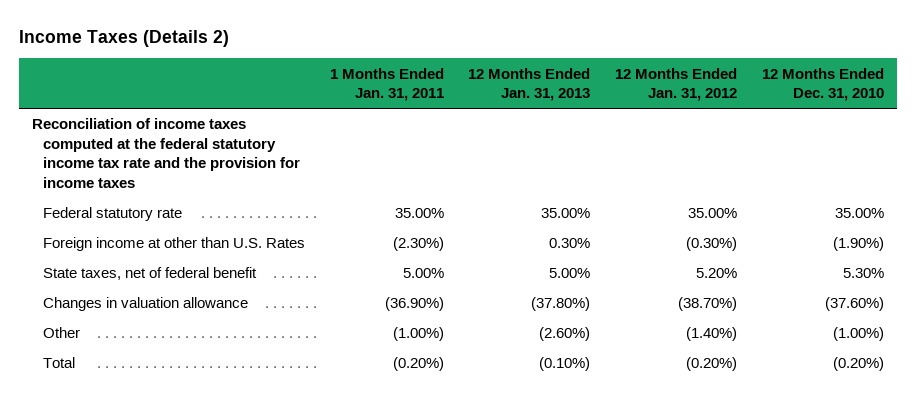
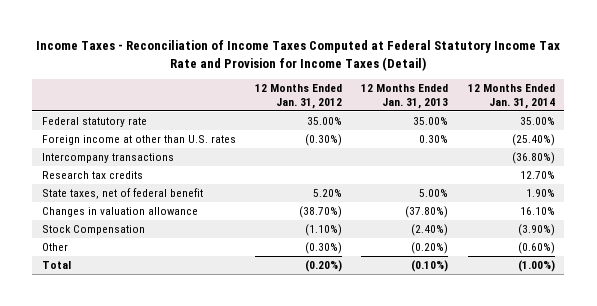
- Income Taxes (Details 2)
+ Income Taxes - Reconciliation of Income Taxes Computed at Federal Statutory Income Tax Rate and Provision for Income Taxes (Detail)
- | 1 Months Ended Jan. 31, 2011 | 12 Months Ended Jan. 31, 2013 | 12 Months Ended Jan. 31, 2012 | 12 Months Ended Dec. 31, 2010
+ | 12 Months Ended Jan. 31, 2012 | 12 Months Ended Jan. 31, 2013 | 12 Months Ended Jan. 31, 2014
- Reconciliation of income taxes computed at the federal statutory income tax rate and the provision for income taxes
- Foreign income at other than U.S. Rates | (2.30%) | 0.30% | (0.30%) | (1.90%)
+ Foreign income at other than U.S. rates | (0.30%) | 0.30% | (25.40%)
+ Intercompany transactions | | | (36.80%)
+ Research tax credits | | | 12.70%
- Other | (1.00%) | (2.60%) | (1.40%) | (1.00%)
+ Stock Compensation | (1.10%) | (2.40%) | (3.90%)
+ Other | (0.30%) | (0.20%) | (0.60%)

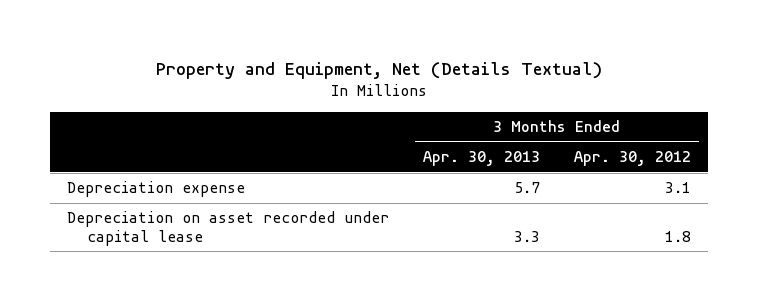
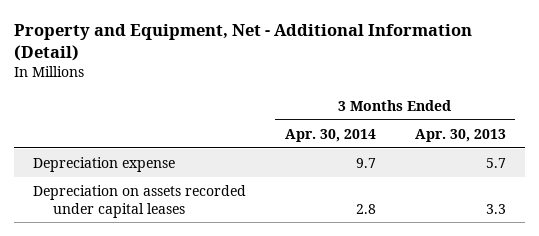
- Property and Equipment, Net (Details Textual)
+ Property and Equipment, Net - Additional Information (Detail)
- | 3 Months Ended Apr. 30, 2013 | 3 Months Ended Apr. 30, 2012
+ | 3 Months Ended Apr. 30, 2014 | 3 Months Ended Apr. 30, 2013
- Depreciation on asset recorded under capital lease | 3.3 | 1.8
+ Depreciation on assets recorded under capital leases | 2.8 | 3.3

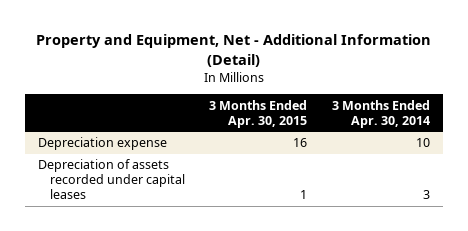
- | 3 Months Ended Apr. 30, 2014 | 3 Months Ended Apr. 30, 2013
+ | 3 Months Ended Apr. 30, 2015 | 3 Months Ended Apr. 30, 2014
- Depreciation expense | 9.7 | 5.7
- Depreciation on assets recorded under capital leases | 2.8 | 3.3
+ Depreciation expense | 16 | 10
+ Depreciation of assets recorded under capital leases | 1 | 3

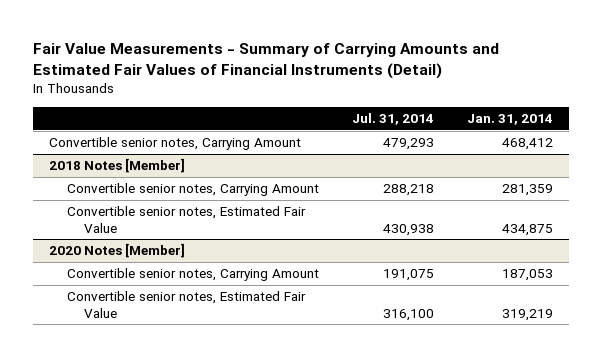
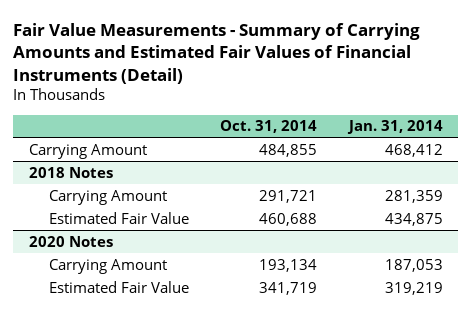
- | Jul. 31, 2014 | Jan. 31, 2014
+ | Oct. 31, 2014 | Jan. 31, 2014
- Convertible senior notes, Carrying Amount | 479,293 | 468,412
- 2018 Notes [Member]
- Convertible senior notes, Carrying Amount | 288,218 | 281,359
- Convertible senior notes, Estimated Fair Value | 430,938 | 434,875
- 2020 Notes [Member]
- Convertible senior notes, Carrying Amount | 191,075 | 187,053
- Convertible senior notes, Estimated Fair Value | 316,100 | 319,219
+ Carrying Amount | 484,855 | 468,412
+ 2018 Notes
+ Carrying Amount | 291,721 | 281,359
+ Estimated Fair Value | 460,688 | 434,875
+ 2020 Notes
+ Carrying Amount | 193,134 | 187,053
+ Estimated Fair Value | 341,719 | 319,219

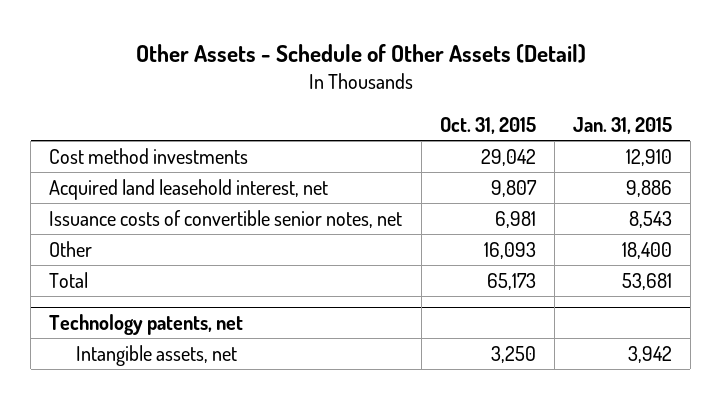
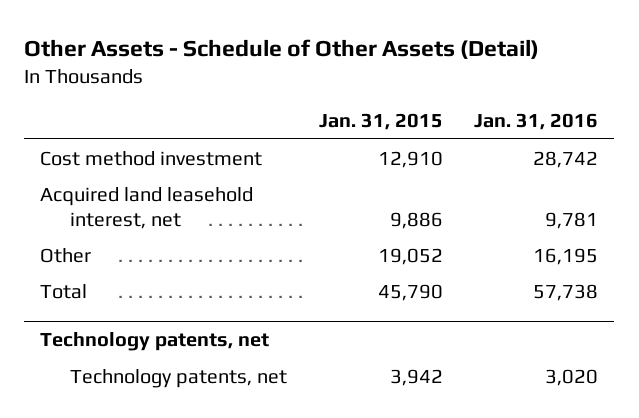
- | Oct. 31, 2015 | Jan. 31, 2015
+ | Jan. 31, 2015 | Jan. 31, 2016
- Cost method investments | 29,042 | 12,910
+ Cost method investment | 12,910 | 28,742
- Issuance costs of convertible senior notes, net | 6,981 | 8,543
- Other | 16,093 | 18,400
- Total | 65,173 | 53,681
+ Other | 19,052 | 16,195
+ Total | 45,790 | 57,738
@ Technology patents, net
- Intangible assets, net | 3,250 | 3,942
+ Technology patents, net | 3,942 | 3,020

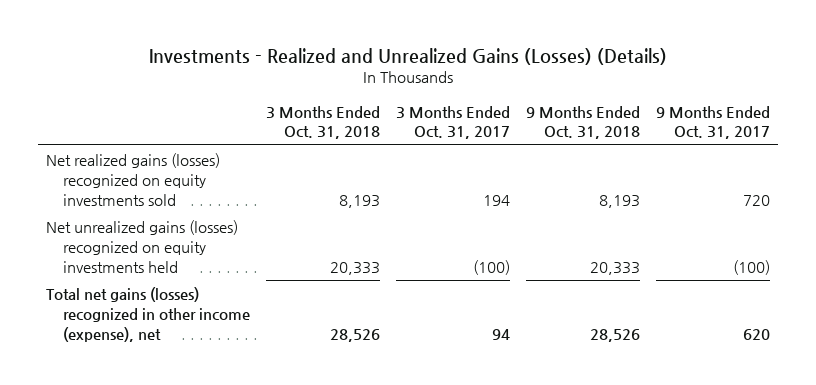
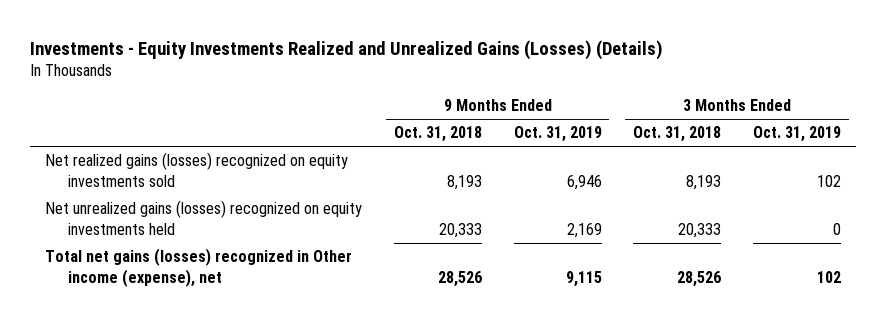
- Investments - Realized and Unrealized Gains (Losses) (Details)
+ Investments - Equity Investments Realized and Unrealized Gains (Losses) (Details)
- | 3 Months Ended Oct. 31, 2018 | 3 Months Ended Oct. 31, 2017 | 9 Months Ended Oct. 31, 2018 | 9 Months Ended Oct. 31, 2017
+ | 9 Months Ended Oct. 31, 2018 | 9 Months Ended Oct. 31, 2019 | 3 Months Ended Oct. 31, 2018 | 3 Months Ended Oct. 31, 2019
- Total net gains (losses) recognized in other income (expense), net | 28,526 | 94 | 28,526 | 620
+ Total net gains (losses) recognized in Other income (expense), net | 28,526 | 9,115 | 28,526 | 102

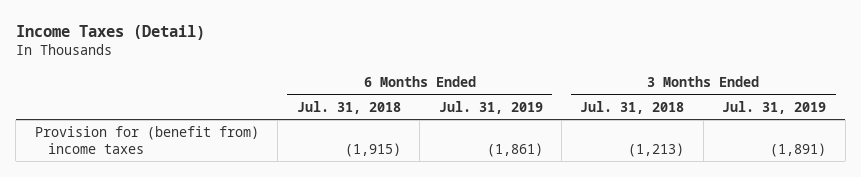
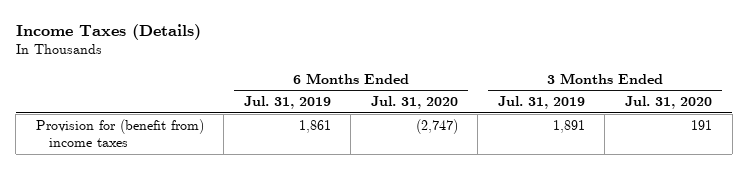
- Income Taxes (Detail)
+ Income Taxes (Details)
- | 6 Months Ended Jul. 31, 2018 | 6 Months Ended Jul. 31, 2019 | 3 Months Ended Jul. 31, 2018 | 3 Months Ended Jul. 31, 2019
+ | 6 Months Ended Jul. 31, 2019 | 6 Months Ended Jul. 31, 2020 | 3 Months Ended Jul. 31, 2019 | 3 Months Ended Jul. 31, 2020
- Provision for (benefit from) income taxes | (1,915) | (1,861) | (1,213) | (1,891)
+ Provision for (benefit from) income taxes | 1,861 | (2,747) | 1,891 | 191

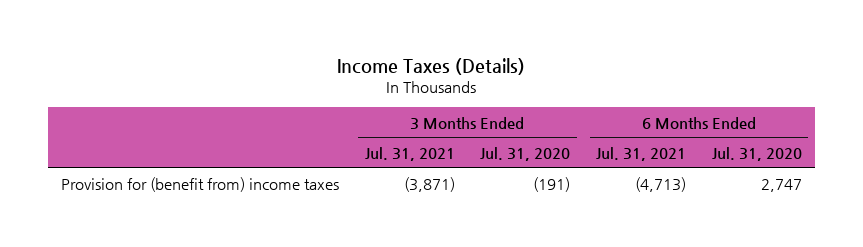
- | 6 Months Ended Jul. 31, 2019 | 6 Months Ended Jul. 31, 2020 | 3 Months Ended Jul. 31, 2019 | 3 Months Ended Jul. 31, 2020
+ | 3 Months Ended Jul. 31, 2021 | 3 Months Ended Jul. 31, 2020 | 6 Months Ended Jul. 31, 2021 | 6 Months Ended Jul. 31, 2020
- Provision for (benefit from) income taxes | 1,861 | (2,747) | 1,891 | 191
+ Provision for (benefit from) income taxes | (3,871) | (191) | (4,713) | 2,747

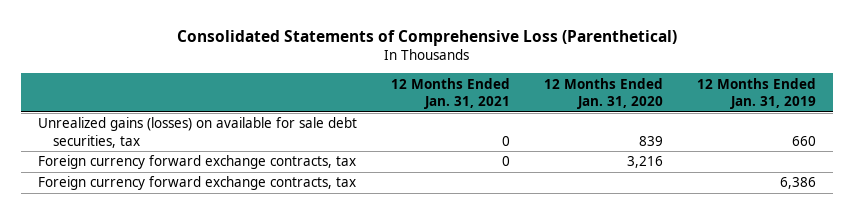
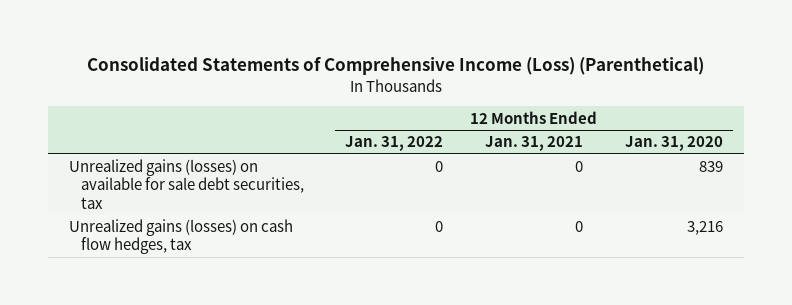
- Consolidated Statements of Comprehensive Loss (Parenthetical)
+ Consolidated Statements of Comprehensive Income (Loss) (Parenthetical)
- | 12 Months Ended Jan. 31, 2021 | 12 Months Ended Jan. 31, 2020 | 12 Months Ended Jan. 31, 2019
+ | 12 Months Ended Jan. 31, 2022 | 12 Months Ended Jan. 31, 2021 | 12 Months Ended Jan. 31, 2020
- Foreign currency forward exchange contracts, tax | 0 | 3,216 |
- Foreign currency forward exchange contracts, tax | | | 6,386
+ Unrealized gains (losses) on cash flow hedges, tax | 0 | 0 | 3,216

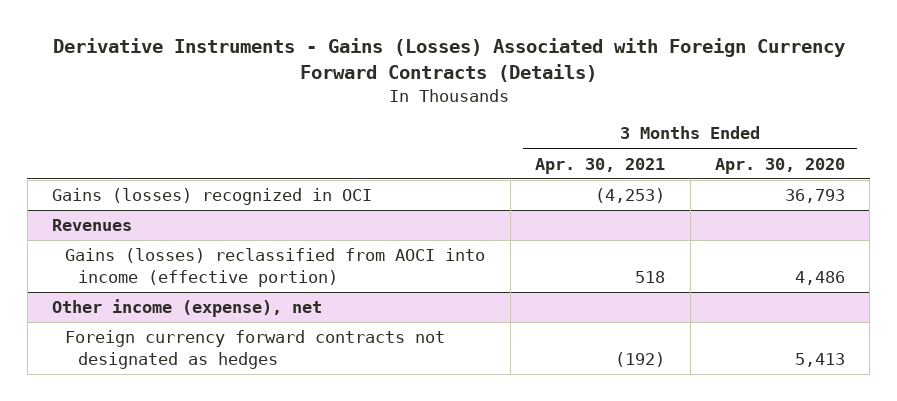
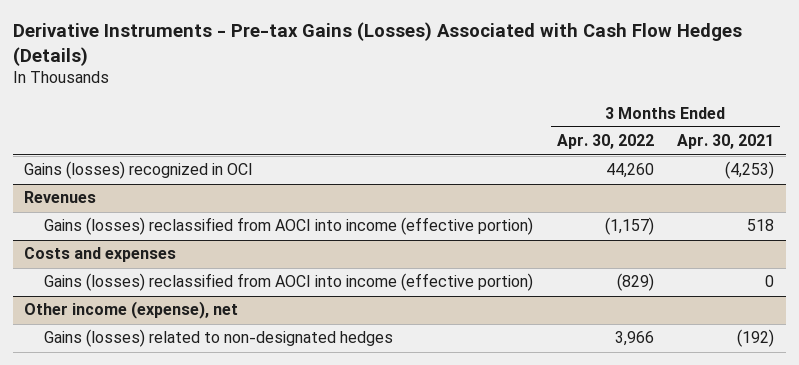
- Derivative Instruments - Gains (Losses) Associated with Foreign Currency Forward Contracts (Details)
+ Derivative Instruments - Pre-tax Gains (Losses) Associated with Cash Flow Hedges (Details)
- | 3 Months Ended Apr. 30, 2021 | 3 Months Ended Apr. 30, 2020
+ | 3 Months Ended Apr. 30, 2022 | 3 Months Ended Apr. 30, 2021
+ Costs and expenses
+ Gains (losses) reclassified from AOCI into income (effective portion) | (829) | 0
@ Other income (expense), net
- Foreign currency forward contracts not designated as hedges | (192) | 5,413
+ Gains (losses) related to non-designated hedges | 3,966 | (192)

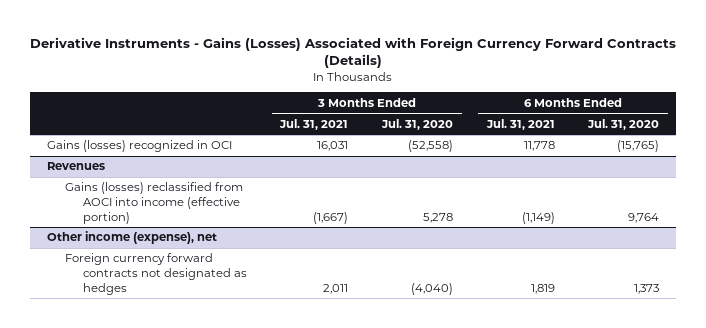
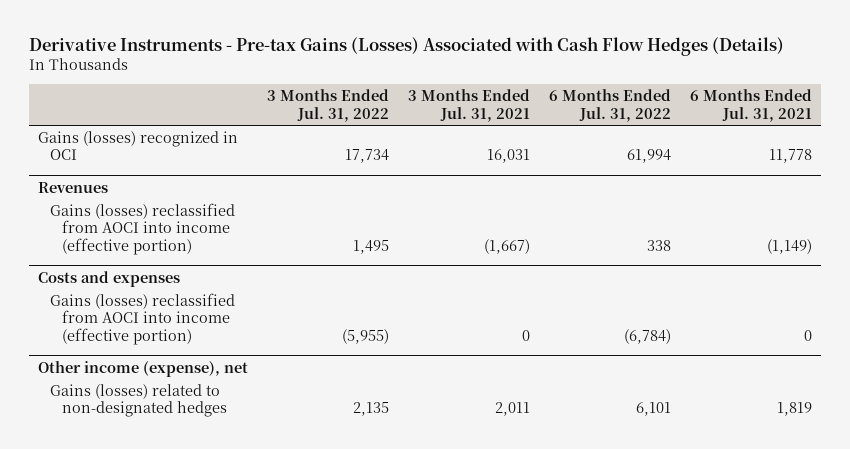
- Derivative Instruments - Gains (Losses) Associated with Foreign Currency Forward Contracts (Details)
+ Derivative Instruments - Pre-tax Gains (Losses) Associated with Cash Flow Hedges (Details)
- | 3 Months Ended Jul. 31, 2021 | 3 Months Ended Jul. 31, 2020 | 6 Months Ended Jul. 31, 2021 | 6 Months Ended Jul. 31, 2020
+ | 3 Months Ended Jul. 31, 2022 | 3 Months Ended Jul. 31, 2021 | 6 Months Ended Jul. 31, 2022 | 6 Months Ended Jul. 31, 2021
+ Costs and expenses
+ Gains (losses) reclassified from AOCI into income (effective portion) | (5,955) | 0 | (6,784) | 0
@ Other income (expense), net
- Foreign currency forward contracts not designated as hedges | 2,011 | (4,040) | 1,819 | 1,373
+ Gains (losses) related to non-designated hedges | 2,135 | 2,011 | 6,101 | 1,819

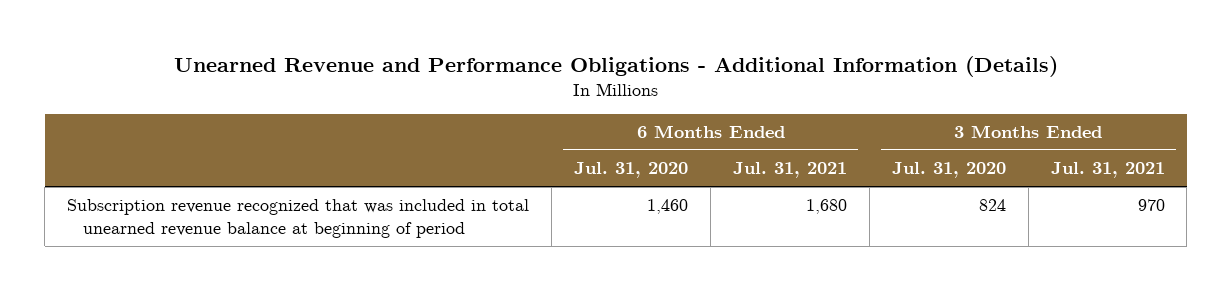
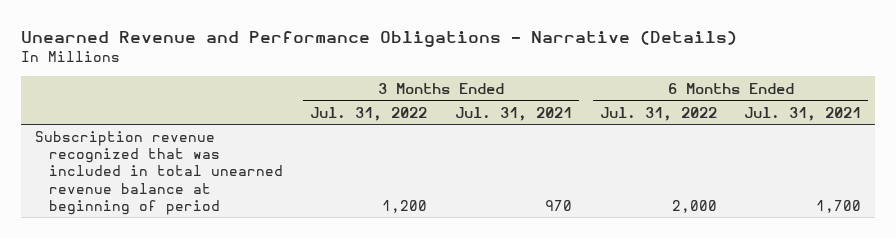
- Unearned Revenue and Performance Obligations - Additional Information (Details)
+ Unearned Revenue and Performance Obligations - Narrative (Details)
- | 6 Months Ended Jul. 31, 2020 | 6 Months Ended Jul. 31, 2021 | 3 Months Ended Jul. 31, 2020 | 3 Months Ended Jul. 31, 2021
+ | 3 Months Ended Jul. 31, 2022 | 3 Months Ended Jul. 31, 2021 | 6 Months Ended Jul. 31, 2022 | 6 Months Ended Jul. 31, 2021
- Subscription revenue recognized that was included in total unearned revenue balance at beginning of period | 1,460 | 1,680 | 824 | 970
+ Subscription revenue recognized that was included in total unearned revenue balance at beginning of period | 1,200 | 970 | 2,000 | 1,700

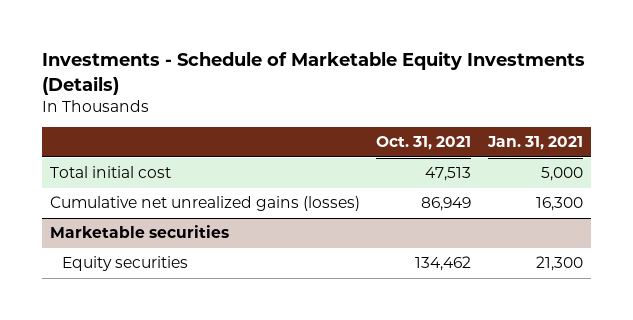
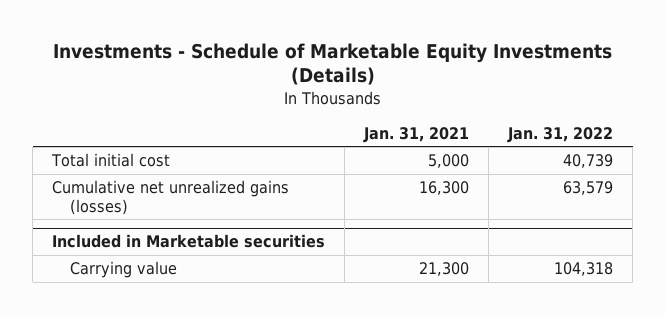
- | Oct. 31, 2021 | Jan. 31, 2021
+ | Jan. 31, 2021 | Jan. 31, 2022
- Marketable securities
- Equity securities | 134,462 | 21,300
+ Included in Marketable securities
+ Carrying value | 21,300 | 104,318

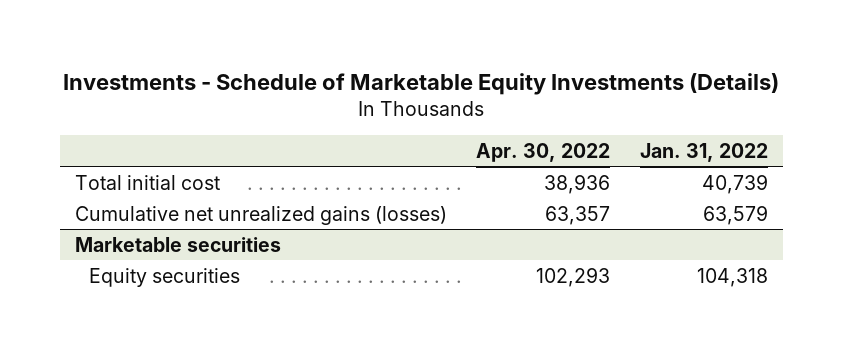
- | Jan. 31, 2021 | Jan. 31, 2022
+ | Apr. 30, 2022 | Jan. 31, 2022
- Included in Marketable securities
- Carrying value | 21,300 | 104,318
+ Marketable securities
+ Equity securities | 102,293 | 104,318

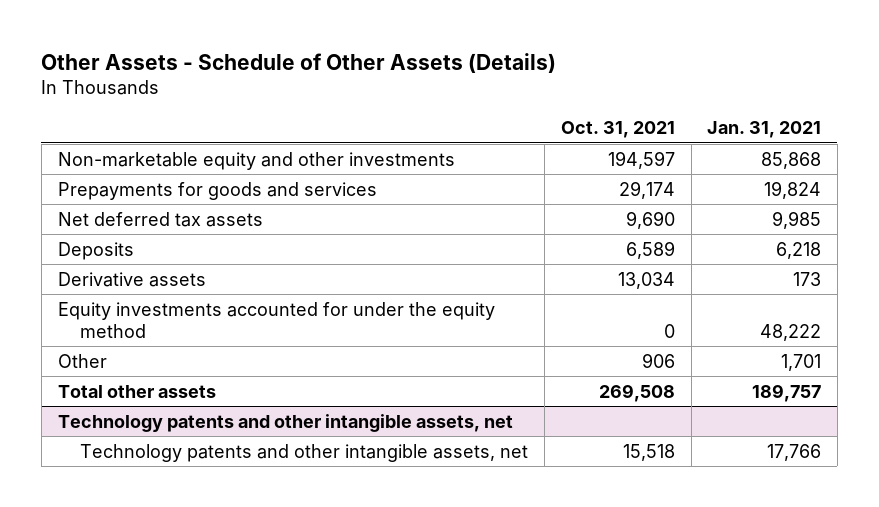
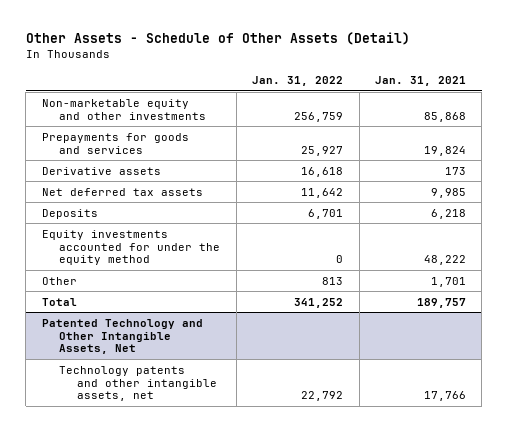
- Other Assets - Schedule of Other Assets (Details)
+ Other Assets - Schedule of Other Assets (Detail)
- | Oct. 31, 2021 | Jan. 31, 2021
+ | Jan. 31, 2022 | Jan. 31, 2021
moved up: Derivative assets | 16,618 | 173
- Total other assets | 269,508 | 189,757
- Technology patents and other intangible assets, net
+ Total | 341,252 | 189,757
+ Patented Technology and Other Intangible Assets, Net

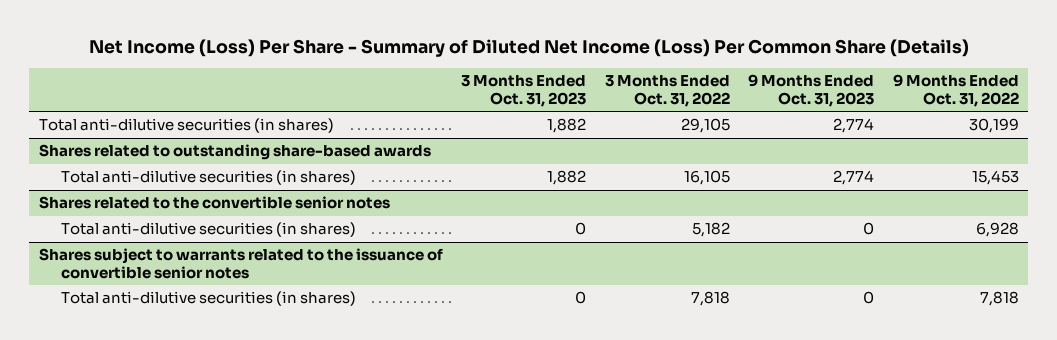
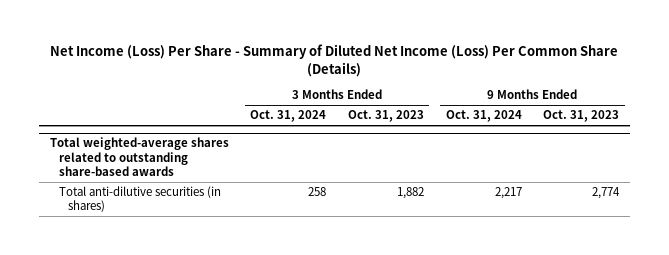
- | 3 Months Ended Oct. 31, 2023 | 3 Months Ended Oct. 31, 2022 | 9 Months Ended Oct. 31, 2023 | 9 Months Ended Oct. 31, 2022
+ | 3 Months Ended Oct. 31, 2024 | 3 Months Ended Oct. 31, 2023 | 9 Months Ended Oct. 31, 2024 | 9 Months Ended Oct. 31, 2023
- Total anti-dilutive securities (in shares) | 1,882 | 29,105 | 2,774 | 30,199
- Shares related to outstanding share-based awards
+ Total weighted-average shares related to outstanding share-based awards
- Shares related to the convertible senior notes
- Total anti-dilutive securities (in shares) | 0 | 5,182 | 0 | 6,928
- Shares subject to warrants related to the issuance of convertible senior notes
- Total anti-dilutive securities (in shares) | 0 | 7,818 | 0 | 7,818

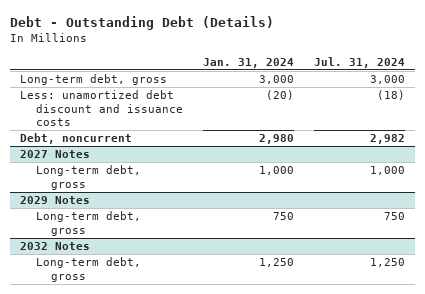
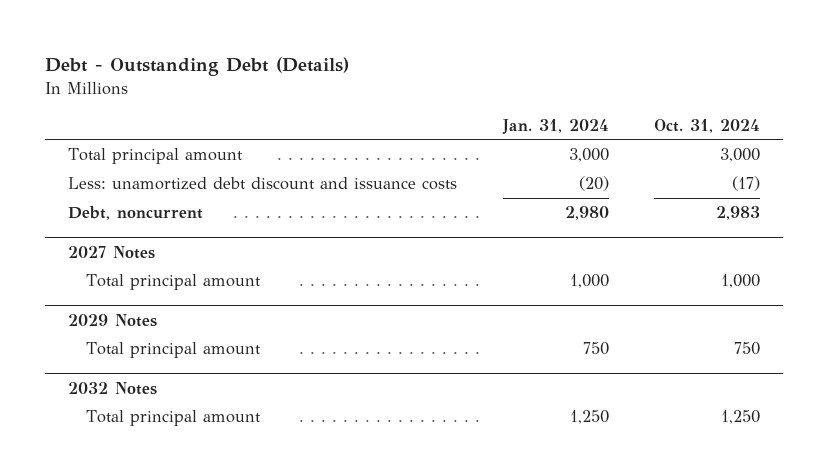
- | Jan. 31, 2024 | Jul. 31, 2024
+ | Jan. 31, 2024 | Oct. 31, 2024
- Long-term debt, gross | 3,000 | 3,000
+ Total principal amount | 3,000 | 3,000
@ 2027 Notes
- Long-term debt, gross | 1,000 | 1,000
+ Total principal amount | 1,000 | 1,000
@ 2029 Notes
- Long-term debt, gross | 750 | 750
+ Total principal amount | 750 | 750
@ 2032 Notes
- Long-term debt, gross | 1,250 | 1,250
+ Total principal amount | 1,250 | 1,250

